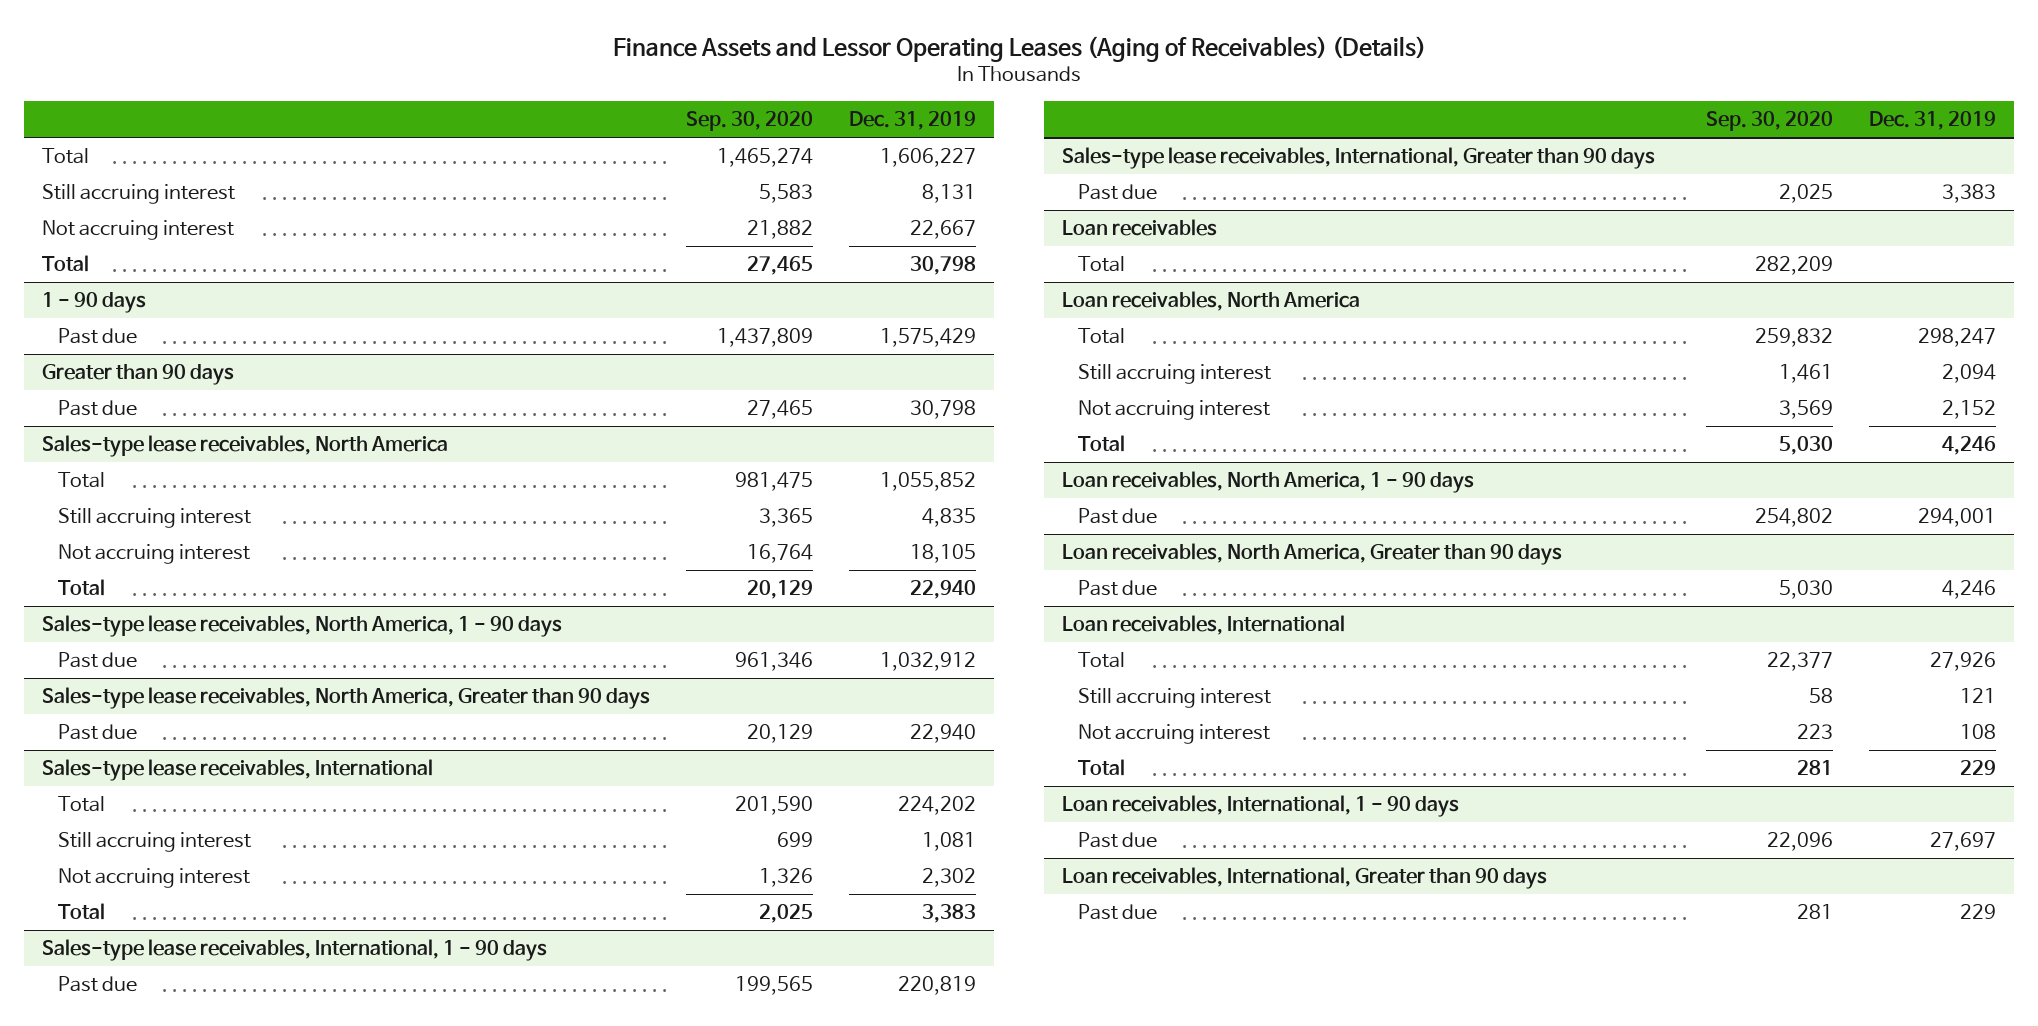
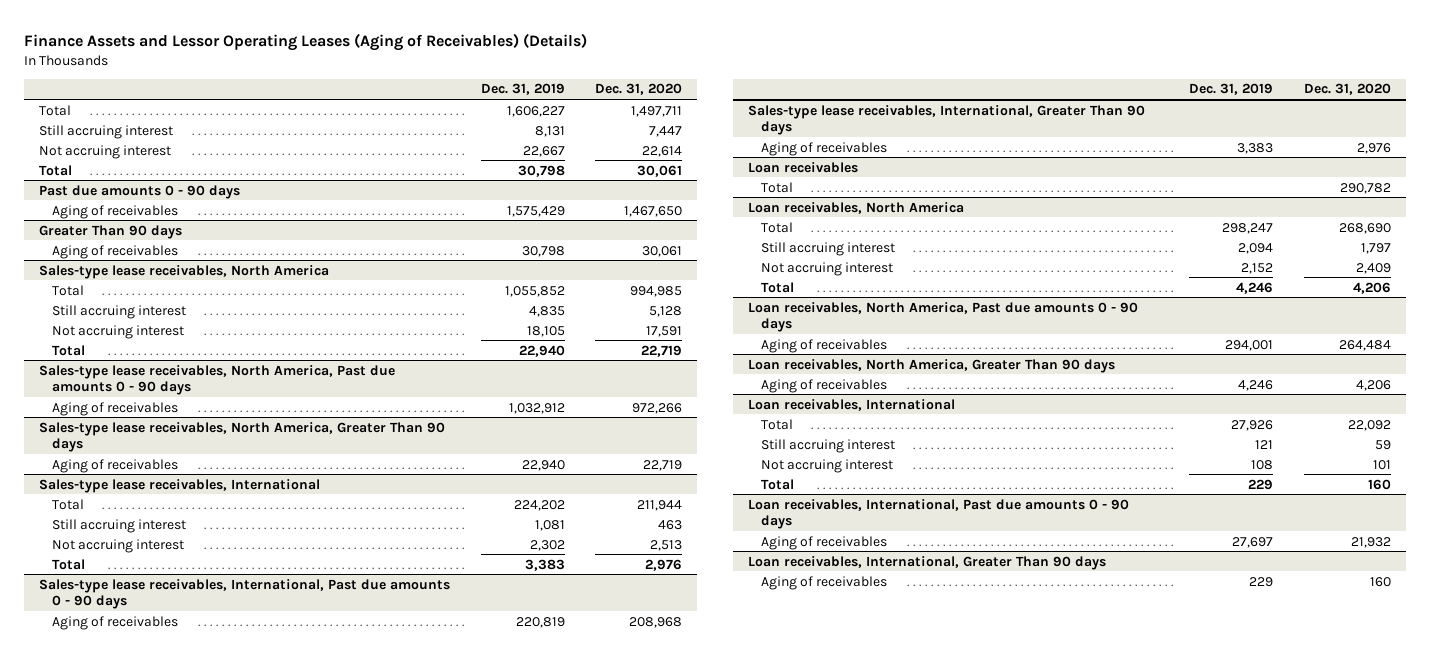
- | Sep. 30, 2020 | Dec. 31, 2019
+ | Dec. 31, 2019 | Dec. 31, 2020
- 1 - 90 days
- Past due | 1,437,809 | 1,575,429
- Greater than 90 days
- Past due | 27,465 | 30,798
+ Past due amounts 0 - 90 days
+ Aging of receivables | 1,575,429 | 1,467,650
+ Greater Than 90 days
+ Aging of receivables | 30,798 | 30,061
- Sales-type lease receivables, North America, 1 - 90 days
- Past due | 961,346 | 1,032,912
- Sales-type lease receivables, North America, Greater than 90 days
- Past due | 20,129 | 22,940
+ Sales-type lease receivables, North America, Past due amounts 0 - 90 days
+ Aging of receivables | 1,032,912 | 972,266
+ Sales-type lease receivables, North America, Greater Than 90 days
+ Aging of receivables | 22,940 | 22,719
- Sales-type lease receivables, International, 1 - 90 days
- Past due | 199,565 | 220,819
- Sales-type lease receivables, International, Greater than 90 days
- Past due | 2,025 | 3,383
+ Sales-type lease receivables, International, Past due amounts 0 - 90 days
+ Aging of receivables | 220,819 | 208,968
+ Sales-type lease receivables, International, Greater Than 90 days
+ Aging of receivables | 3,383 | 2,976
- Loan receivables, North America, 1 - 90 days
- Past due | 254,802 | 294,001
- Loan receivables, North America, Greater than 90 days
- Past due | 5,030 | 4,246
+ Loan receivables, North America, Past due amounts 0 - 90 days
+ Aging of receivables | 294,001 | 264,484
+ Loan receivables, North America, Greater Than 90 days
+ Aging of receivables | 4,246 | 4,206
- Loan receivables, International, 1 - 90 days
- Past due | 22,096 | 27,697
- Loan receivables, International, Greater than 90 days
- Past due | 281 | 229
+ Loan receivables, International, Past due amounts 0 - 90 days
+ Aging of receivables | 27,697 | 21,932
+ Loan receivables, International, Greater Than 90 days
+ Aging of receivables | 229 | 160

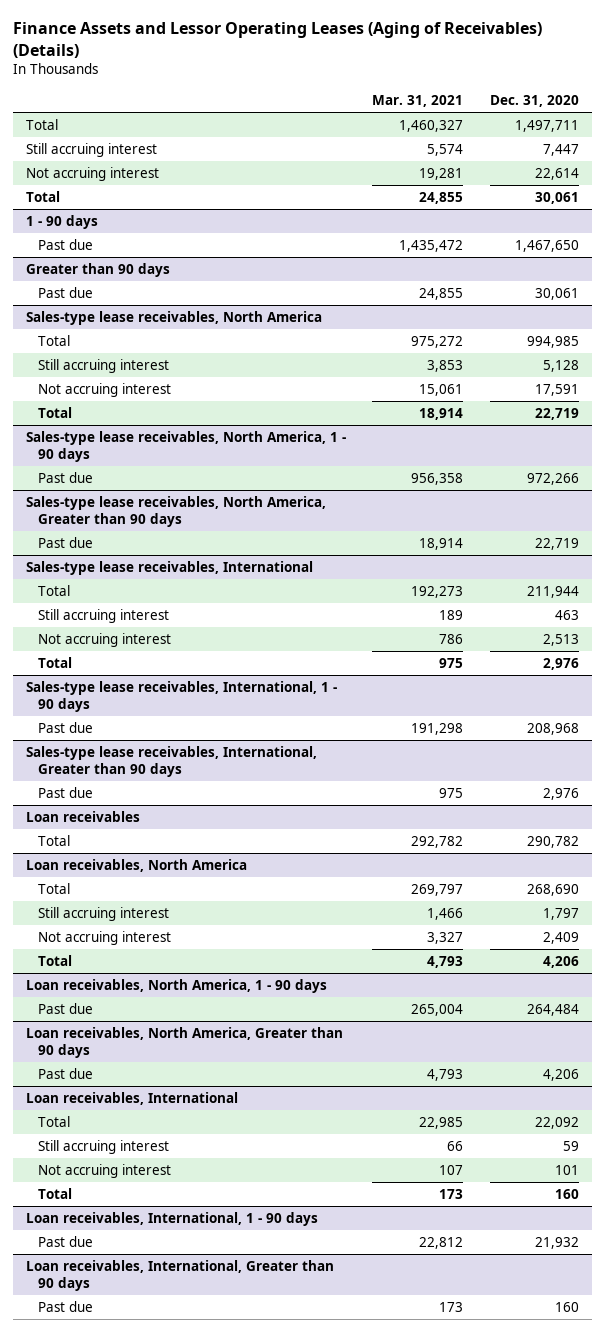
- | Dec. 31, 2019 | Dec. 31, 2020
+ | Mar. 31, 2021 | Dec. 31, 2020
- Past due amounts 0 - 90 days
- Aging of receivables | 1,575,429 | 1,467,650
- Greater Than 90 days
- Aging of receivables | 30,798 | 30,061
+ 1 - 90 days
+ Past due | 1,435,472 | 1,467,650
+ Greater than 90 days
+ Past due | 24,855 | 30,061
- Sales-type lease receivables, North America, Past due amounts 0 - 90 days
- Aging of receivables | 1,032,912 | 972,266
- Sales-type lease receivables, North America, Greater Than 90 days
- Aging of receivables | 22,940 | 22,719
+ Sales-type lease receivables, North America, 1 - 90 days
+ Past due | 956,358 | 972,266
+ Sales-type lease receivables, North America, Greater than 90 days
+ Past due | 18,914 | 22,719
- Sales-type lease receivables, International, Past due amounts 0 - 90 days
- Aging of receivables | 220,819 | 208,968
- Sales-type lease receivables, International, Greater Than 90 days
- Aging of receivables | 3,383 | 2,976
+ Sales-type lease receivables, International, 1 - 90 days
+ Past due | 191,298 | 208,968
+ Sales-type lease receivables, International, Greater than 90 days
+ Past due | 975 | 2,976
- Loan receivables, North America, Past due amounts 0 - 90 days
- Aging of receivables | 294,001 | 264,484
- Loan receivables, North America, Greater Than 90 days
- Aging of receivables | 4,246 | 4,206
+ Loan receivables, North America, 1 - 90 days
+ Past due | 265,004 | 264,484
+ Loan receivables, North America, Greater than 90 days
+ Past due | 4,793 | 4,206
- Loan receivables, International, Past due amounts 0 - 90 days
- Aging of receivables | 27,697 | 21,932
- Loan receivables, International, Greater Than 90 days
- Aging of receivables | 229 | 160
+ Loan receivables, International, 1 - 90 days
+ Past due | 22,812 | 21,932
+ Loan receivables, International, Greater than 90 days
+ Past due | 173 | 160

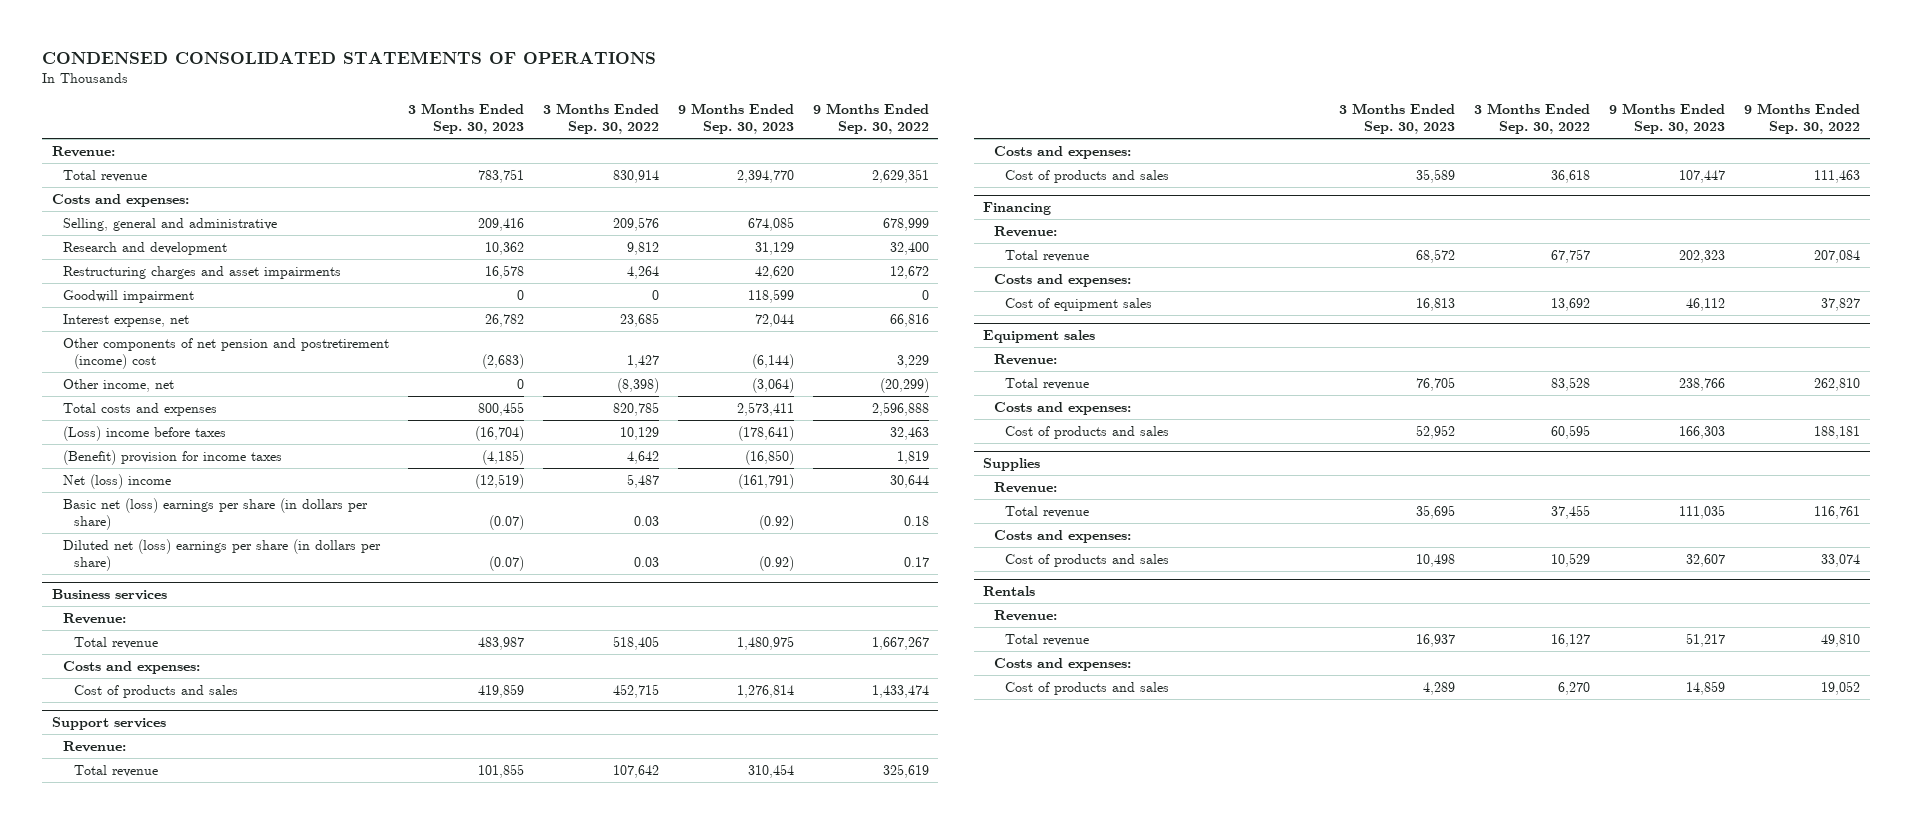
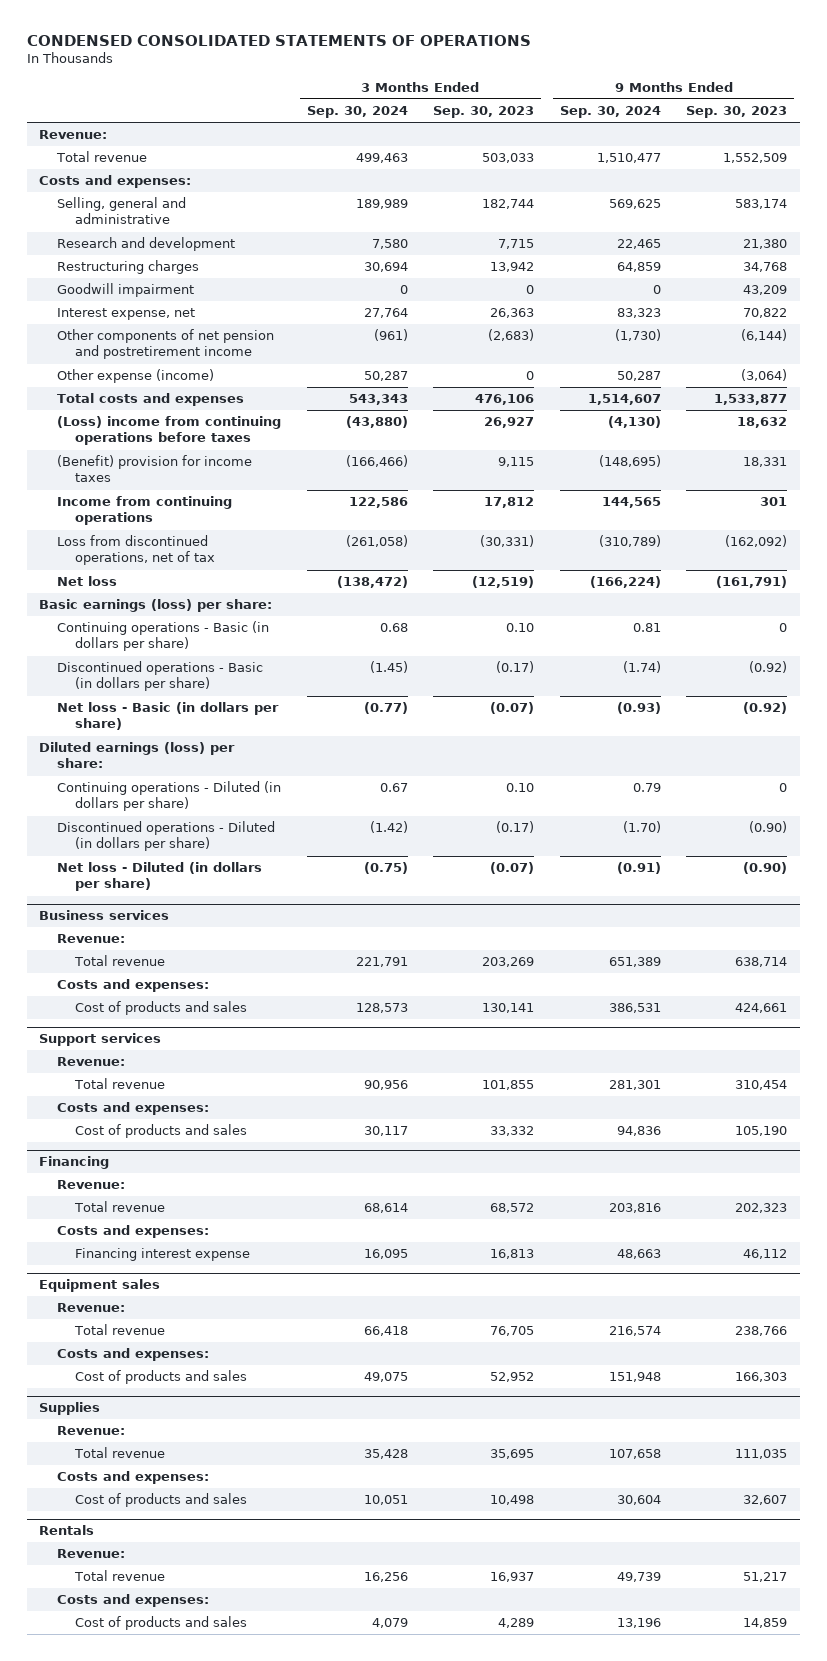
- | 3 Months Ended Sep. 30, 2023 | 3 Months Ended Sep. 30, 2022 | 9 Months Ended Sep. 30, 2023 | 9 Months Ended Sep. 30, 2022
+ | 3 Months Ended Sep. 30, 2024 | 3 Months Ended Sep. 30, 2023 | 9 Months Ended Sep. 30, 2024 | 9 Months Ended Sep. 30, 2023
- Total revenue | 783,751 | 830,914 | 2,394,770 | 2,629,351
+ Total revenue | 499,463 | 503,033 | 1,510,477 | 1,552,509
- Selling, general and administrative | 209,416 | 209,576 | 674,085 | 678,999
- Research and development | 10,362 | 9,812 | 31,129 | 32,400
- Restructuring charges and asset impairments | 16,578 | 4,264 | 42,620 | 12,672
- Goodwill impairment | 0 | 0 | 118,599 | 0
- Interest expense, net | 26,782 | 23,685 | 72,044 | 66,816
- Other components of net pension and postretirement (income) cost | (2,683) | 1,427 | (6,144) | 3,229
- Other income, net | 0 | (8,398) | (3,064) | (20,299)
- Total costs and expenses | 800,455 | 820,785 | 2,573,411 | 2,596,888
- (Loss) income before taxes | (16,704) | 10,129 | (178,641) | 32,463
- (Benefit) provision for income taxes | (4,185) | 4,642 | (16,850) | 1,819
- Net (loss) income | (12,519) | 5,487 | (161,791) | 30,644
- Basic net (loss) earnings per share (in dollars per share) | (0.07) | 0.03 | (0.92) | 0.18
- Diluted net (loss) earnings per share (in dollars per share) | (0.07) | 0.03 | (0.92) | 0.17
+ Selling, general and administrative | 189,989 | 182,744 | 569,625 | 583,174
+ Research and development | 7,580 | 7,715 | 22,465 | 21,380
+ Restructuring charges | 30,694 | 13,942 | 64,859 | 34,768
+ Goodwill impairment | 0 | 0 | 0 | 43,209
+ Interest expense, net | 27,764 | 26,363 | 83,323 | 70,822
+ Other components of net pension and postretirement income | (961) | (2,683) | (1,730) | (6,144)
+ Other expense (income) | 50,287 | 0 | 50,287 | (3,064)
+ Total costs and expenses | 543,343 | 476,106 | 1,514,607 | 1,533,877
+ (Loss) income from continuing operations before taxes | (43,880) | 26,927 | (4,130) | 18,632
+ (Benefit) provision for income taxes | (166,466) | 9,115 | (148,695) | 18,331
+ Income from continuing operations | 122,586 | 17,812 | 144,565 | 301
+ Loss from discontinued operations, net of tax | (261,058) | (30,331) | (310,789) | (162,092)
+ Net loss | (138,472) | (12,519) | (166,224) | (161,791)
+ Basic earnings (loss) per share:
+ Continuing operations - Basic (in dollars per share) | 0.68 | 0.10 | 0.81 | 0
+ Discontinued operations - Basic (in dollars per share) | (1.45) | (0.17) | (1.74) | (0.92)
+ Net loss - Basic (in dollars per share) | (0.77) | (0.07) | (0.93) | (0.92)
+ Diluted earnings (loss) per share:
+ Continuing operations - Diluted (in dollars per share) | 0.67 | 0.10 | 0.79 | 0
+ Discontinued operations - Diluted (in dollars per share) | (1.42) | (0.17) | (1.70) | (0.90)
+ Net loss - Diluted (in dollars per share) | (0.75) | (0.07) | (0.91) | (0.90)
@ Business services
- Total revenue | 483,987 | 518,405 | 1,480,975 | 1,667,267
+ Total revenue | 221,791 | 203,269 | 651,389 | 638,714
- Cost of products and sales | 419,859 | 452,715 | 1,276,814 | 1,433,474
+ Cost of products and sales | 128,573 | 130,141 | 386,531 | 424,661
@ Support services
- Cost of products and sales | 35,589 | 36,618 | 107,447 | 111,463
+ Cost of products and sales | 30,117 | 33,332 | 94,836 | 105,190
@ Financing
- Cost of equipment sales | 16,813 | 13,692 | 46,112 | 37,827
+ Financing interest expense | 16,095 | 16,813 | 48,663 | 46,112

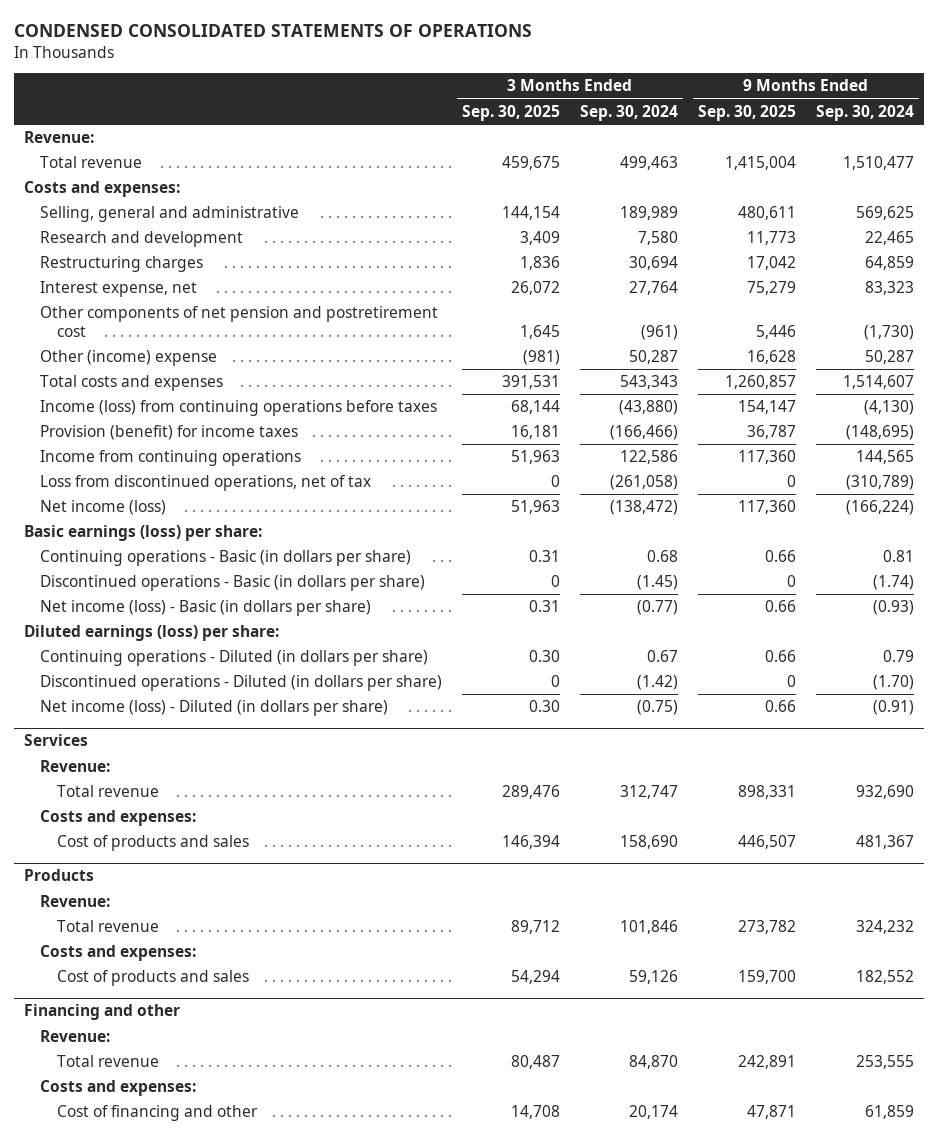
- | 3 Months Ended Sep. 30, 2024 | 3 Months Ended Sep. 30, 2023 | 9 Months Ended Sep. 30, 2024 | 9 Months Ended Sep. 30, 2023
+ | 3 Months Ended Sep. 30, 2025 | 3 Months Ended Sep. 30, 2024 | 9 Months Ended Sep. 30, 2025 | 9 Months Ended Sep. 30, 2024
- Goodwill impairment | 0 | 0 | 0 | 43,209
- Other components of net pension and postretirement income | (961) | (2,683) | (1,730) | (6,144)
- Other expense (income) | 50,287 | 0 | 50,287 | (3,064)
+ Other components of net pension and postretirement cost | 1,645 | (961) | 5,446 | (1,730)
+ Other (income) expense | (981) | 50,287 | 16,628 | 50,287
- (Loss) income from continuing operations before taxes | (43,880) | 26,927 | (4,130) | 18,632
- (Benefit) provision for income taxes | (166,466) | 9,115 | (148,695) | 18,331
+ Income (loss) from continuing operations before taxes | 68,144 | (43,880) | 154,147 | (4,130)
+ Provision (benefit) for income taxes | 16,181 | (166,466) | 36,787 | (148,695)
- Net loss | (138,472) | (12,519) | (166,224) | (161,791)
+ Net income (loss) | 51,963 | (138,472) | 117,360 | (166,224)
- Net loss - Basic (in dollars per share) | (0.77) | (0.07) | (0.93) | (0.92)
+ Net income (loss) - Basic (in dollars per share) | 0.31 | (0.77) | 0.66 | (0.93)
- Net loss - Diluted (in dollars per share) | (0.75) | (0.07) | (0.91) | (0.90)
- Business services
- Revenue:
- Total revenue | 221,791 | 203,269 | 651,389 | 638,714
- Costs and expenses:
- Cost of products and sales | 128,573 | 130,141 | 386,531 | 424,661
- Support services
- Revenue:
- Total revenue | 90,956 | 101,855 | 281,301 | 310,454
- Costs and expenses:
- Cost of products and sales | 30,117 | 33,332 | 94,836 | 105,190
- Financing
- Revenue:
- Total revenue | 68,614 | 68,572 | 203,816 | 202,323
- Costs and expenses:
- Financing interest expense | 16,095 | 16,813 | 48,663 | 46,112
- Equipment sales
+ Net income (loss) - Diluted (in dollars per share) | 0.30 | (0.75) | 0.66 | (0.91)
+ Services
- Total revenue | 66,418 | 76,705 | 216,574 | 238,766
+ Total revenue | 289,476 | 312,747 | 898,331 | 932,690
- Cost of products and sales | 49,075 | 52,952 | 151,948 | 166,303
- Supplies
+ Cost of products and sales | 146,394 | 158,690 | 446,507 | 481,367
+ Products
- Total revenue | 35,428 | 35,695 | 107,658 | 111,035
+ Total revenue | 89,712 | 101,846 | 273,782 | 324,232
- Cost of products and sales | 10,051 | 10,498 | 30,604 | 32,607
- Rentals
+ Cost of products and sales | 54,294 | 59,126 | 159,700 | 182,552
+ Financing and other
- Total revenue | 16,256 | 16,937 | 49,739 | 51,217
+ Total revenue | 80,487 | 84,870 | 242,891 | 253,555
- Cost of products and sales | 4,079 | 4,289 | 13,196 | 14,859
+ Cost of financing and other | 14,708 | 20,174 | 47,871 | 61,859

